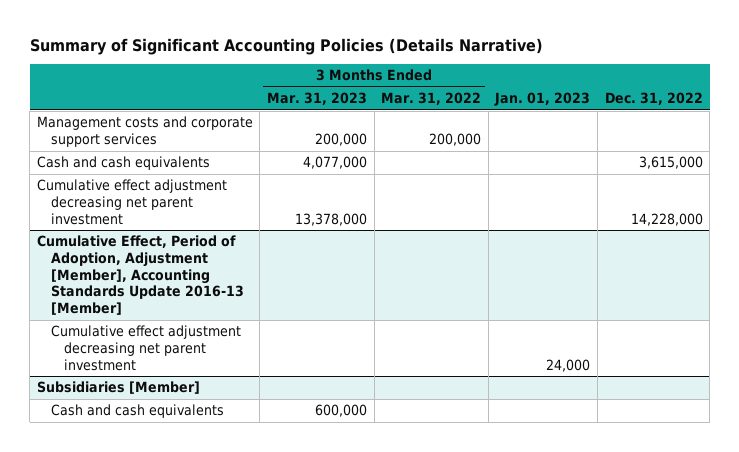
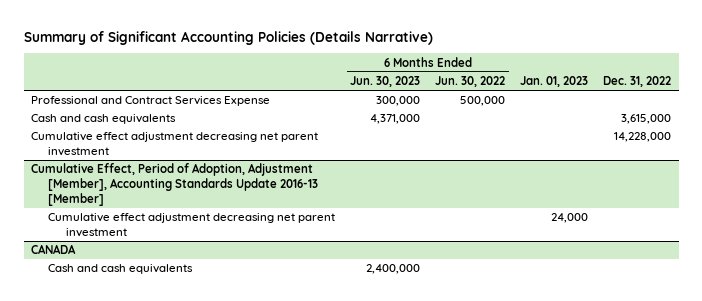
- | 3 Months Ended Mar. 31, 2023 | 3 Months Ended Mar. 31, 2022 | Jan. 01, 2023 | Dec. 31, 2022
+ | 6 Months Ended Jun. 30, 2023 | 6 Months Ended Jun. 30, 2022 | Jan. 01, 2023 | Dec. 31, 2022
- Management costs and corporate support services | 200,000 | 200,000 | |
+ Professional and Contract Services Expense | 300,000 | 500,000 | |
- Subsidiaries [Member]
- Cash and cash equivalents | 600,000 | | |
+ CANADA
+ Cash and cash equivalents | 2,400,000 | | |

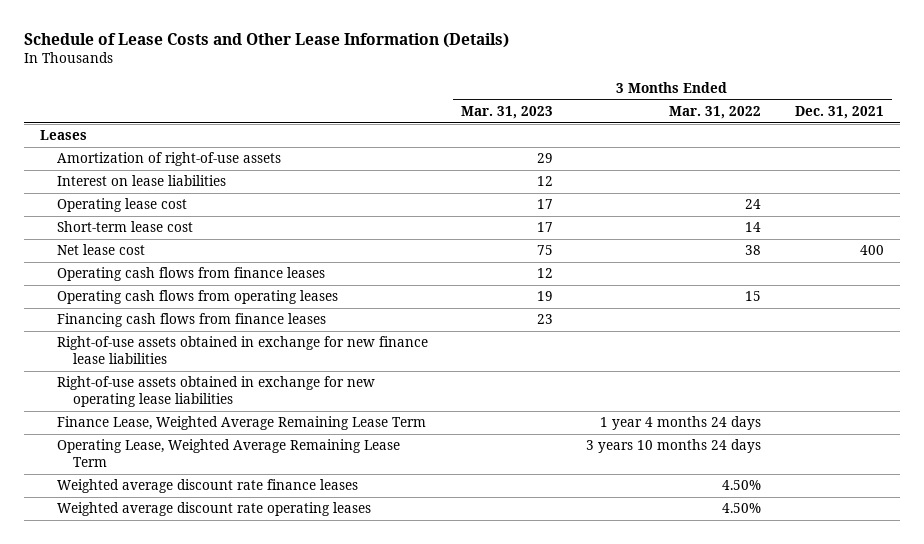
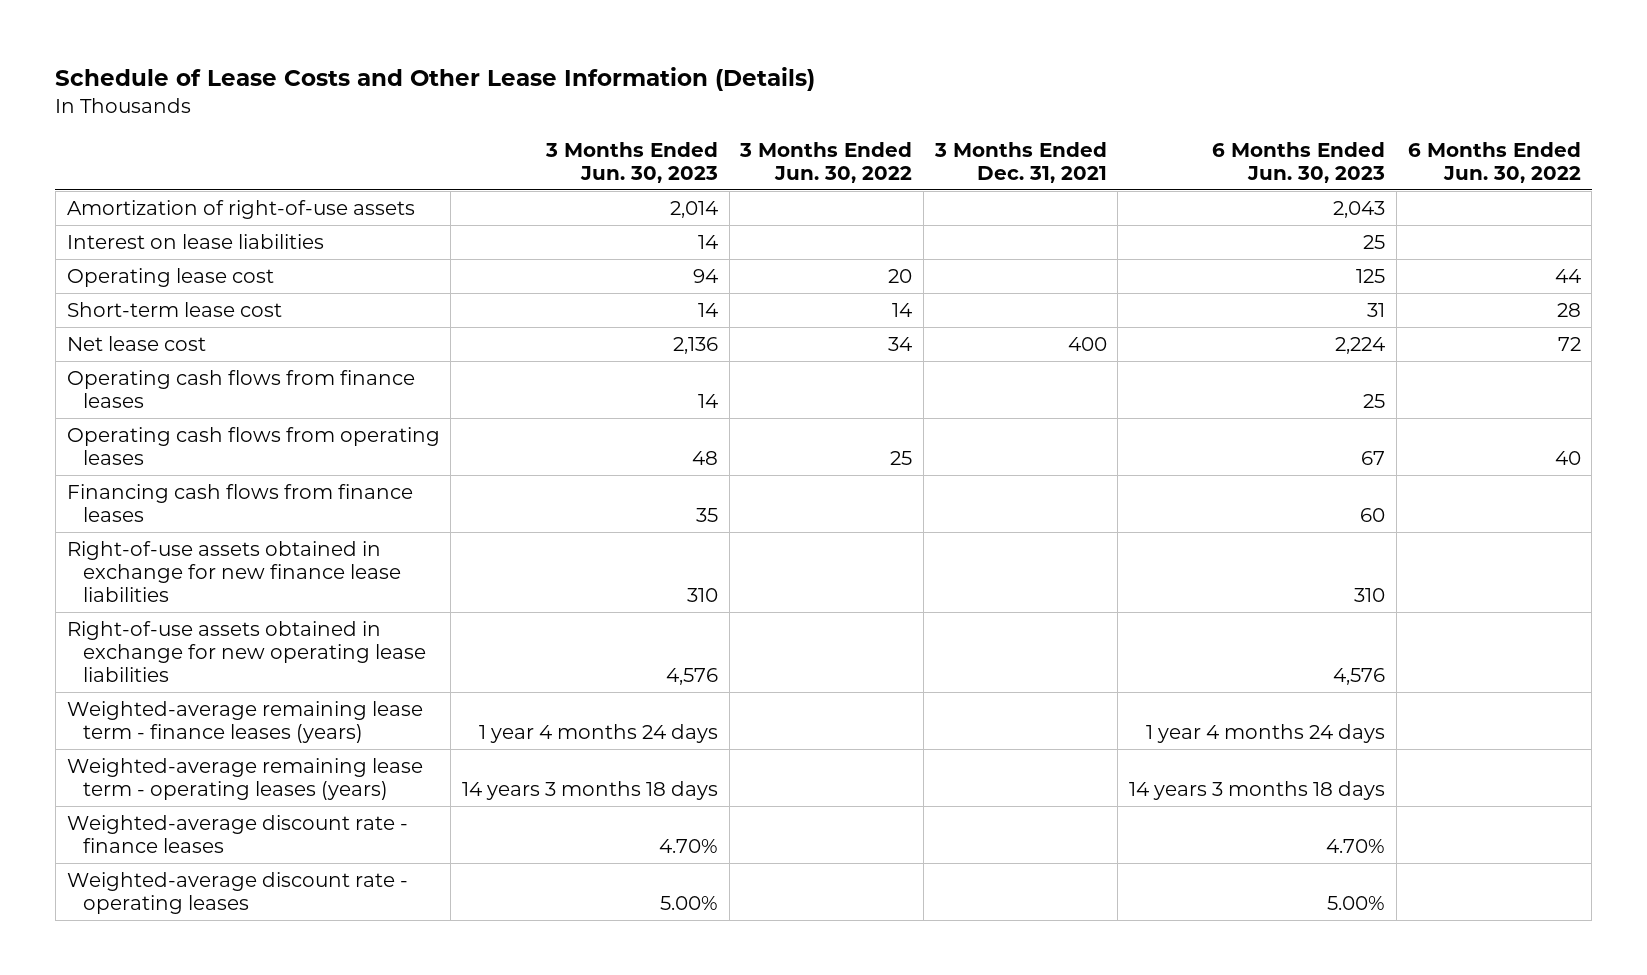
- | 3 Months Ended Mar. 31, 2023 | 3 Months Ended Mar. 31, 2022 | 3 Months Ended Dec. 31, 2021
+ | 3 Months Ended Jun. 30, 2023 | 3 Months Ended Jun. 30, 2022 | 3 Months Ended Dec. 31, 2021 | 6 Months Ended Jun. 30, 2023 | 6 Months Ended Jun. 30, 2022
- Leases
- Finance Lease, Weighted Average Remaining Lease Term | | 1 year 4 months 24 days |
- Operating Lease, Weighted Average Remaining Lease Term | | 3 years 10 months 24 days |
- Weighted average discount rate finance leases | | 4.50% |
- Weighted average discount rate operating leases | | 4.50% |
+ Weighted-average remaining lease term - finance leases (years) | 1 year 4 months 24 days | | | 1 year 4 months 24 days |
+ Weighted-average remaining lease term - operating leases (years) | 14 years 3 months 18 days | | | 14 years 3 months 18 days |
+ Weighted-average discount rate - finance leases | 4.70% | | | 4.70% |
+ Weighted-average discount rate - operating leases | 5.00% | | | 5.00% |

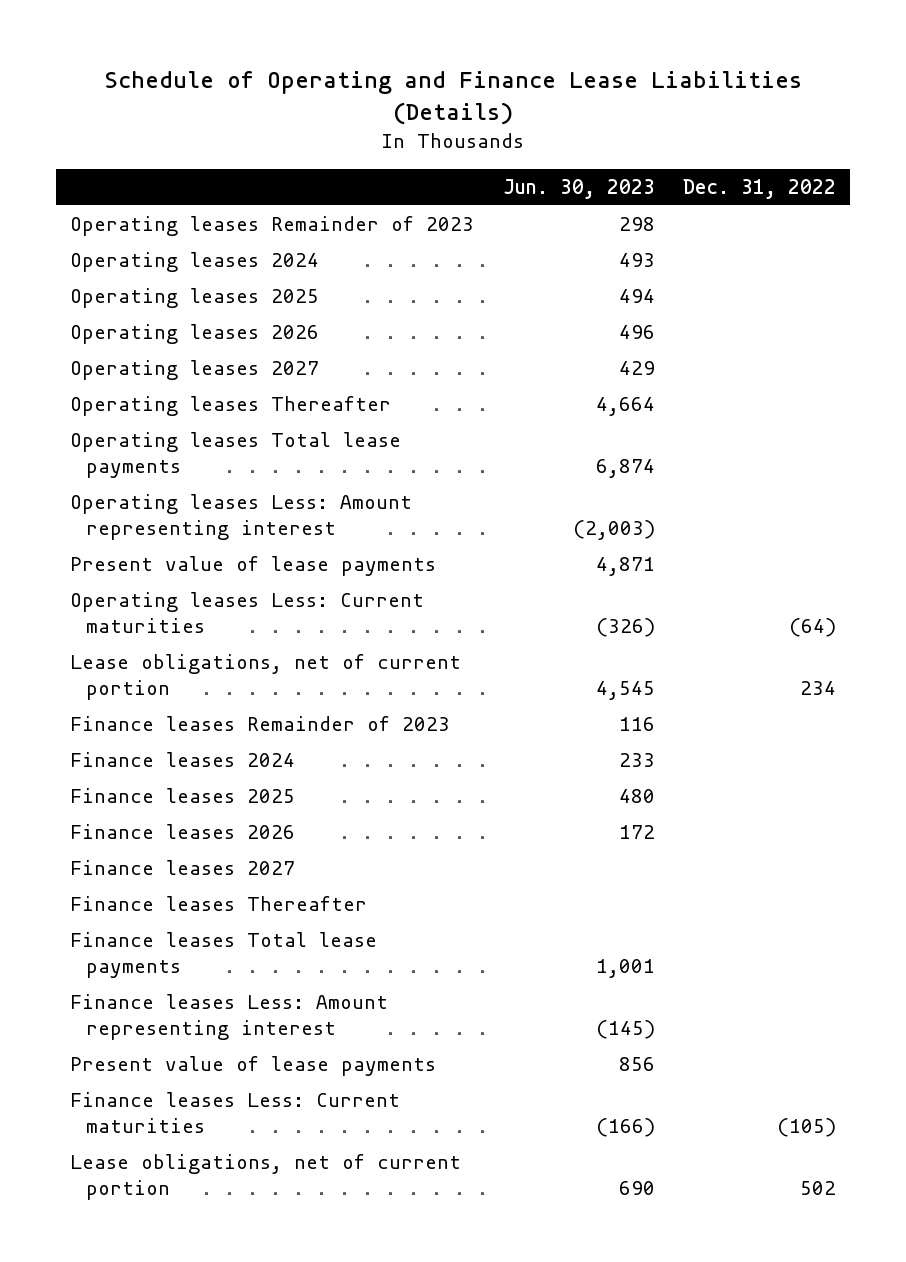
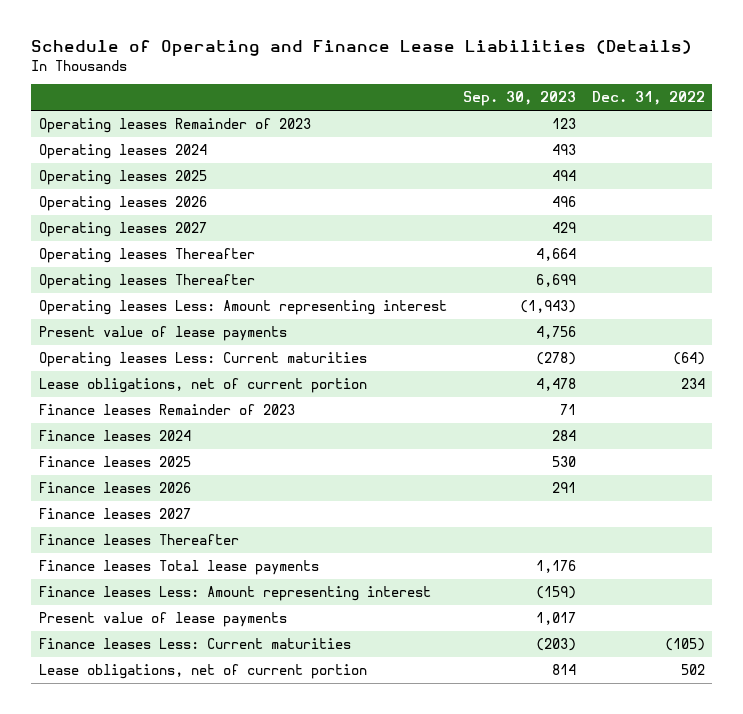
- | Jun. 30, 2023 | Dec. 31, 2022
+ | Sep. 30, 2023 | Dec. 31, 2022
- Operating leases Total lease payments | 6,874 |
+ Operating leases Thereafter | 6,699 |

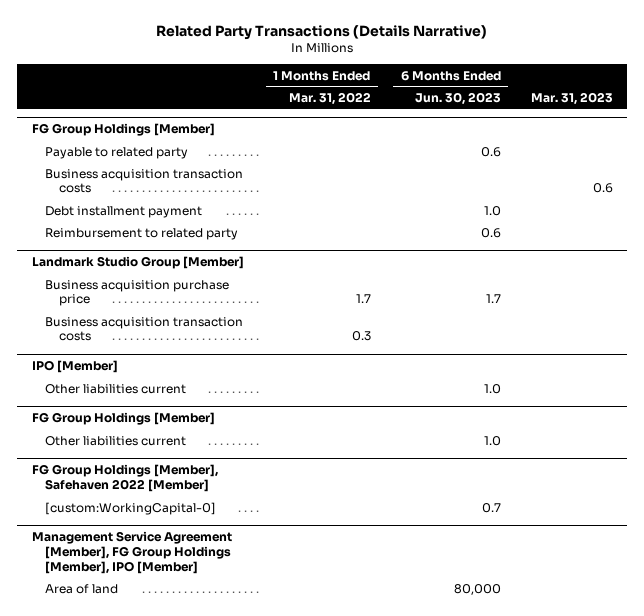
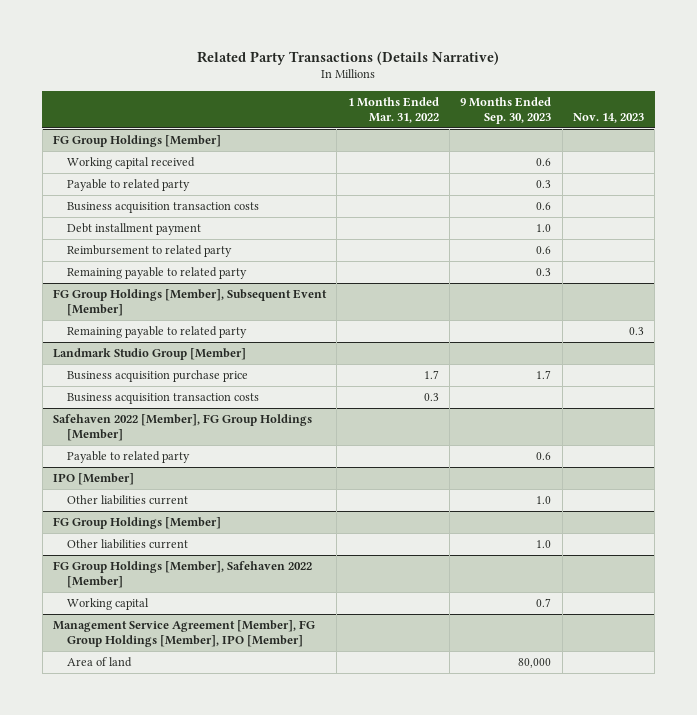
- | 1 Months Ended Mar. 31, 2022 | 6 Months Ended Jun. 30, 2023 | Mar. 31, 2023
+ | 1 Months Ended Mar. 31, 2022 | 9 Months Ended Sep. 30, 2023 | Nov. 14, 2023
@ FG Group Holdings [Member]
+ Working capital received | | 0.6 |
+ Remaining payable to related party | | 0.3 |
+ FG Group Holdings [Member], Subsequent Event [Member]
+ Remaining payable to related party | | | 0.3
+ Safehaven 2022 [Member], FG Group Holdings [Member]
+ Payable to related party | | 0.6 |
@ FG Group Holdings [Member], Safehaven 2022 [Member]
- [custom:WorkingCapital-0] | | 0.7 |
+ Working capital | | 0.7 |

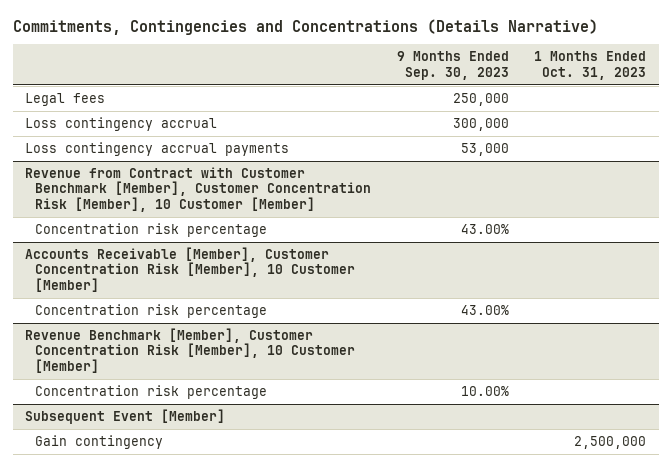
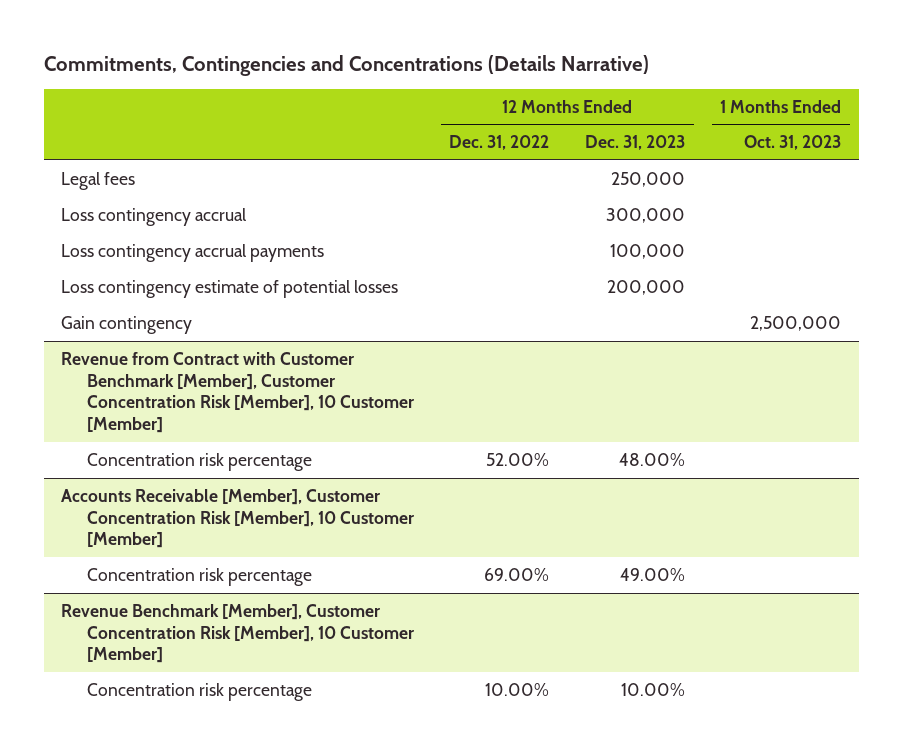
- | 9 Months Ended Sep. 30, 2023 | 1 Months Ended Oct. 31, 2023
+ | 12 Months Ended Dec. 31, 2022 | 12 Months Ended Dec. 31, 2023 | 1 Months Ended Oct. 31, 2023
+ Loss contingency estimate of potential losses | | 200,000 |
+ Gain contingency | | | 2,500,000
- Subsequent Event [Member]
- Gain contingency | | 2,500,000

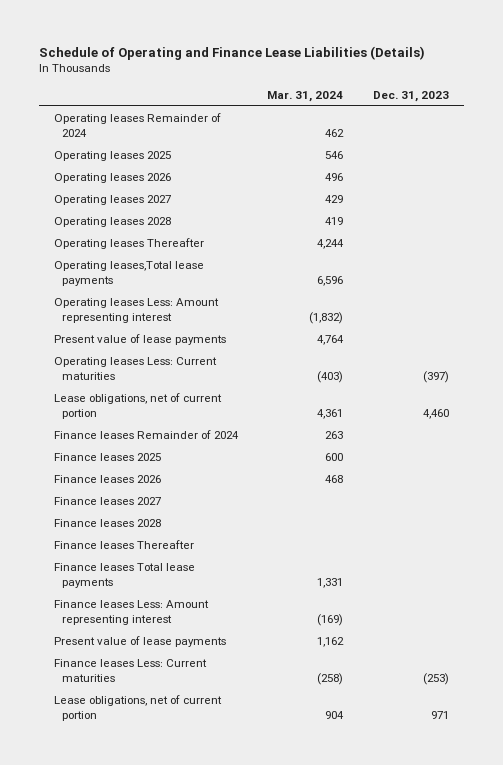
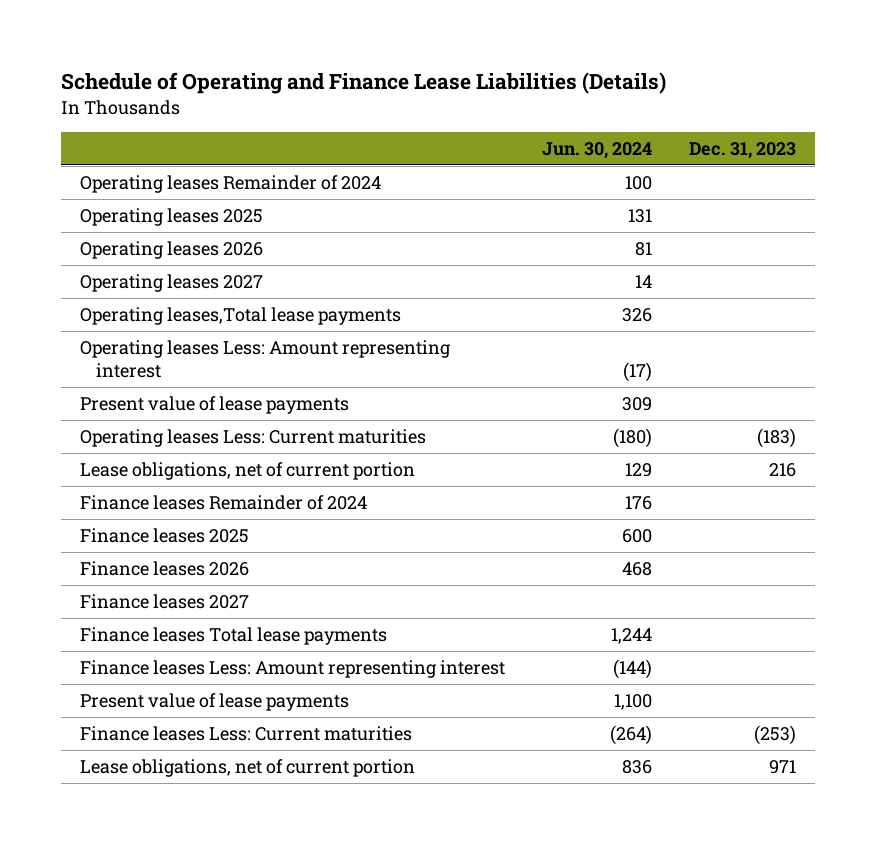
- | Mar. 31, 2024 | Dec. 31, 2023
+ | Jun. 30, 2024 | Dec. 31, 2023
- Operating leases 2028 | 419 |
- Operating leases Thereafter | 4,244 |
- Operating leases Less: Current maturities | (403) | (397)
- Lease obligations, net of current portion | 4,361 | 4,460
+ Operating leases Less: Current maturities | (180) | (183)
+ Lease obligations, net of current portion | 129 | 216
- Finance leases 2028
- Finance leases Thereafter

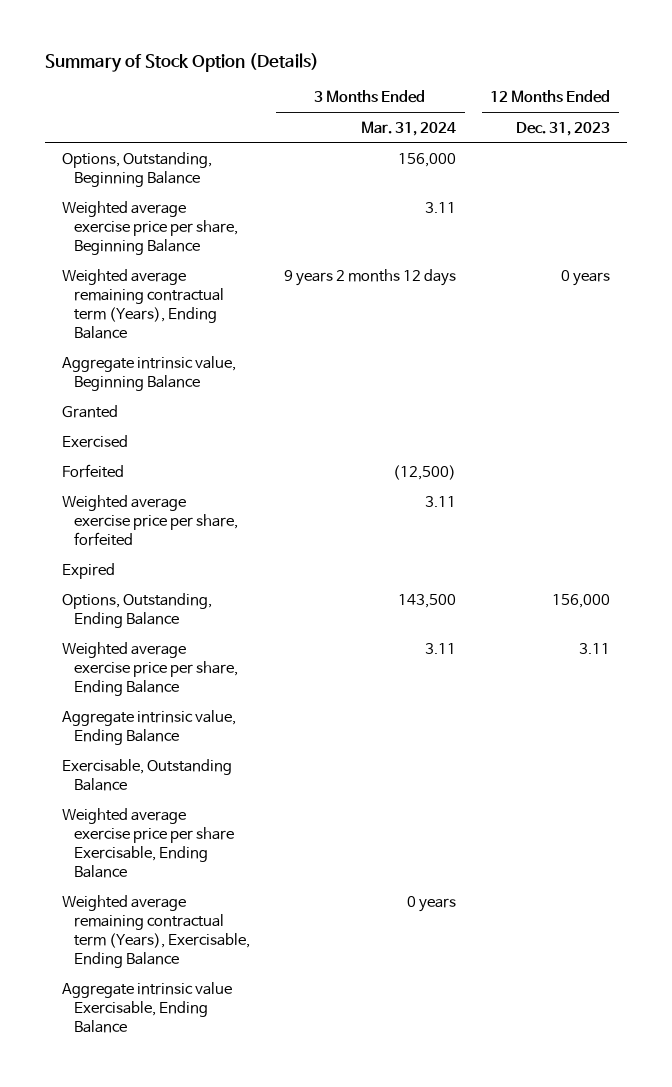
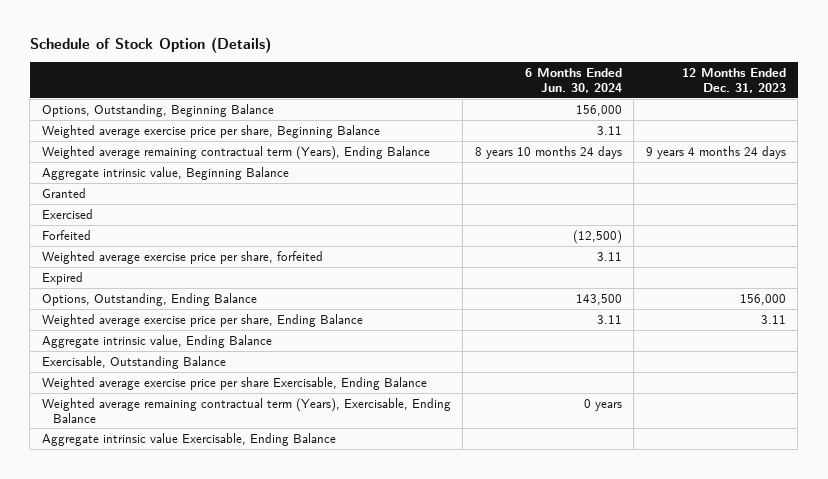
- Summary of Stock Option (Details)
+ Schedule of Stock Option (Details)
- | 3 Months Ended Mar. 31, 2024 | 12 Months Ended Dec. 31, 2023
+ | 6 Months Ended Jun. 30, 2024 | 12 Months Ended Dec. 31, 2023
- Weighted average remaining contractual term (Years), Ending Balance | 9 years 2 months 12 days | 0 years
+ Weighted average remaining contractual term (Years), Ending Balance | 8 years 10 months 24 days | 9 years 4 months 24 days

